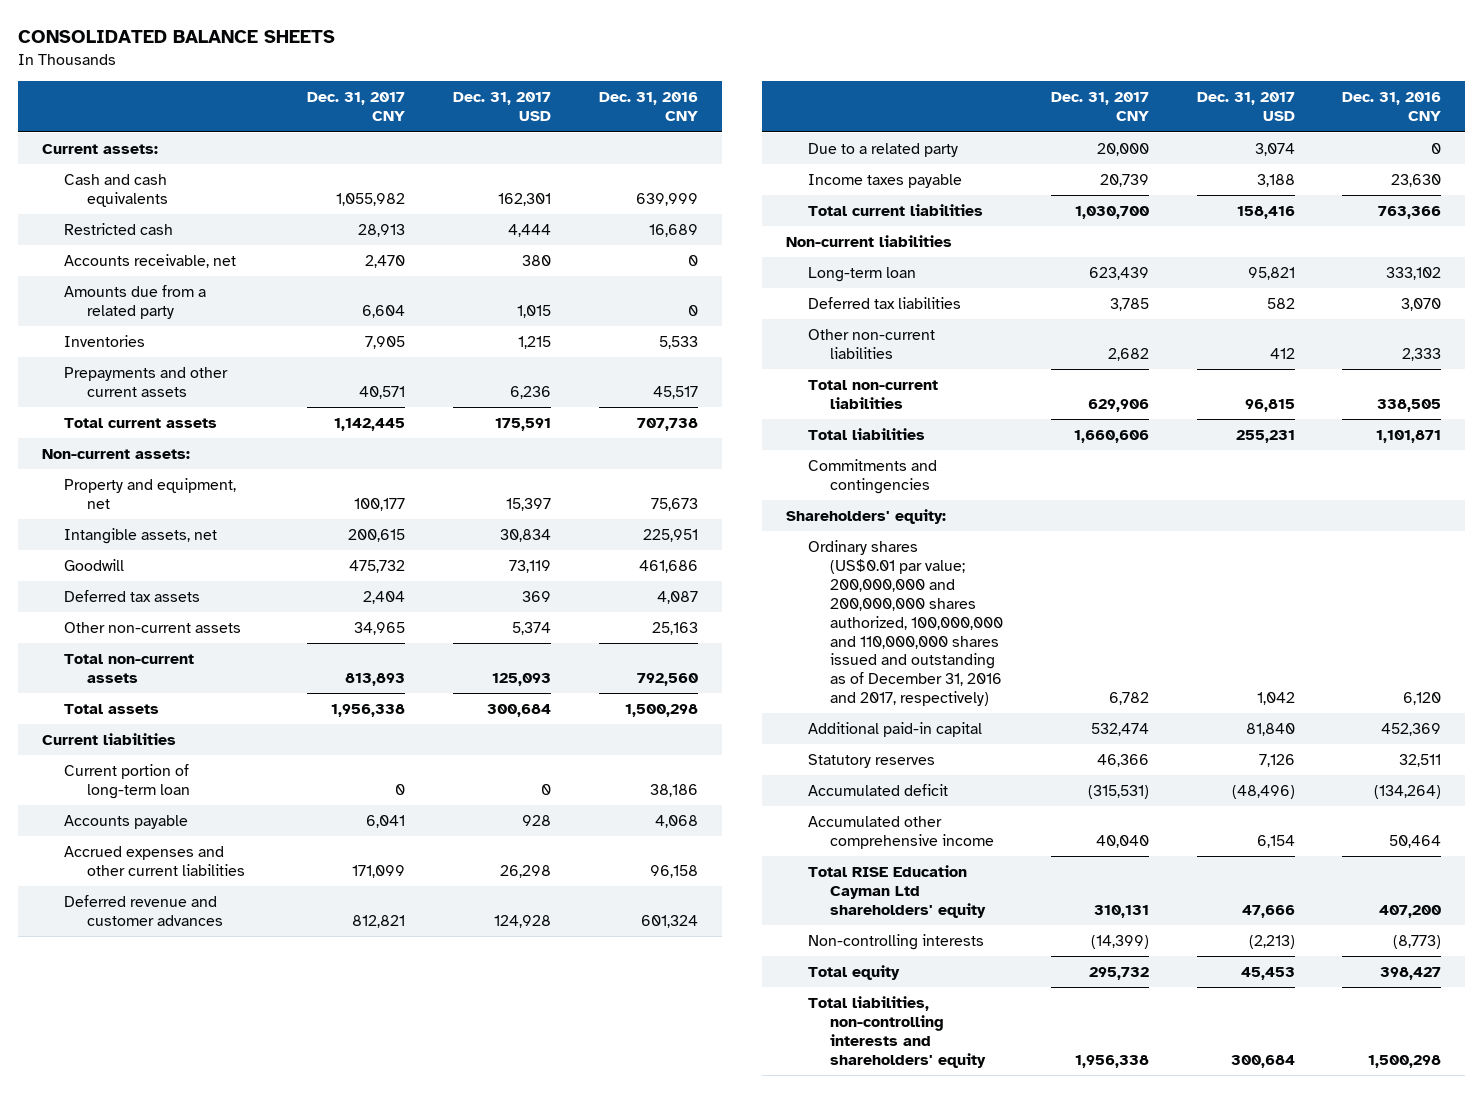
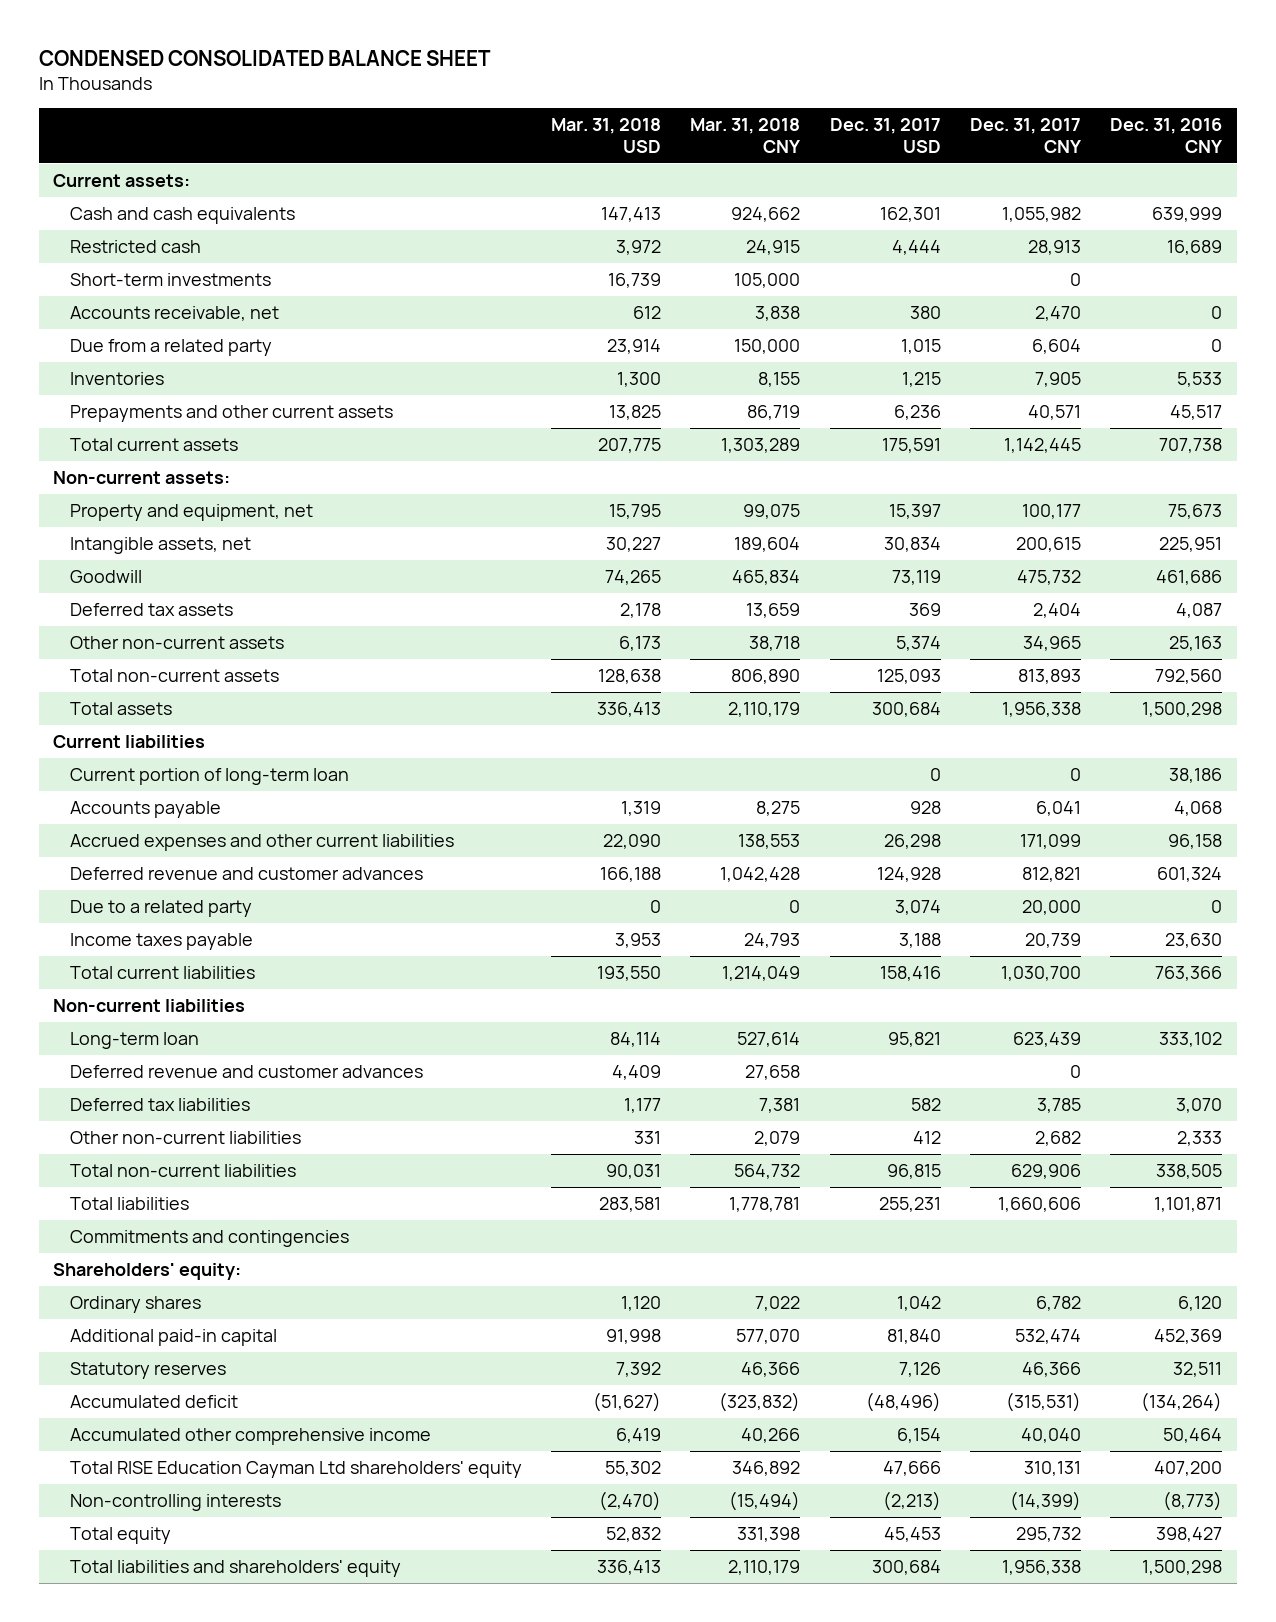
- CONSOLIDATED BALANCE SHEETS
+ CONDENSED CONSOLIDATED BALANCE SHEET
- | Dec. 31, 2017 CNY | Dec. 31, 2017 USD | Dec. 31, 2016 CNY
+ | Mar. 31, 2018 USD | Mar. 31, 2018 CNY | Dec. 31, 2017 USD | Dec. 31, 2017 CNY | Dec. 31, 2016 CNY
+ Short-term investments | 16,739 | 105,000 | | 0 |
- Amounts due from a related party | 6,604 | 1,015 | 0
+ Due from a related party | 23,914 | 150,000 | 1,015 | 6,604 | 0
+ Deferred revenue and customer advances | 4,409 | 27,658 | | 0 |
- Ordinary shares (US$0.01 par value; 200,000,000 and 200,000,000 shares authorized, 100,000,000 and 110,000,000 shares issued and outstanding as of December 31, 2016 and 2017, respectively) | 6,782 | 1,042 | 6,120
+ Ordinary shares | 1,120 | 7,022 | 1,042 | 6,782 | 6,120
- Total liabilities, non-controlling interests and shareholders' equity | 1,956,338 | 300,684 | 1,500,298
+ Total liabilities and shareholders' equity | 336,413 | 2,110,179 | 300,684 | 1,956,338 | 1,500,298

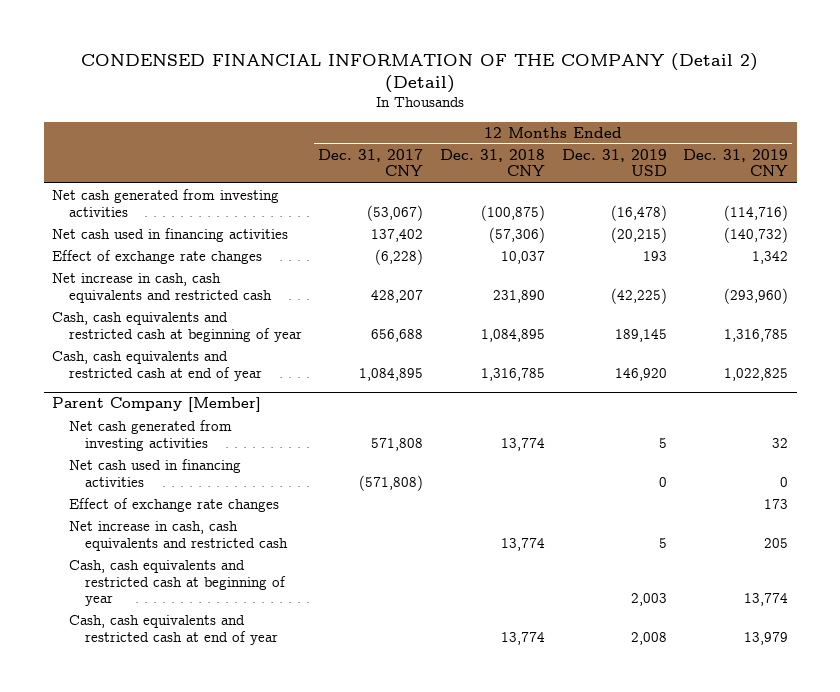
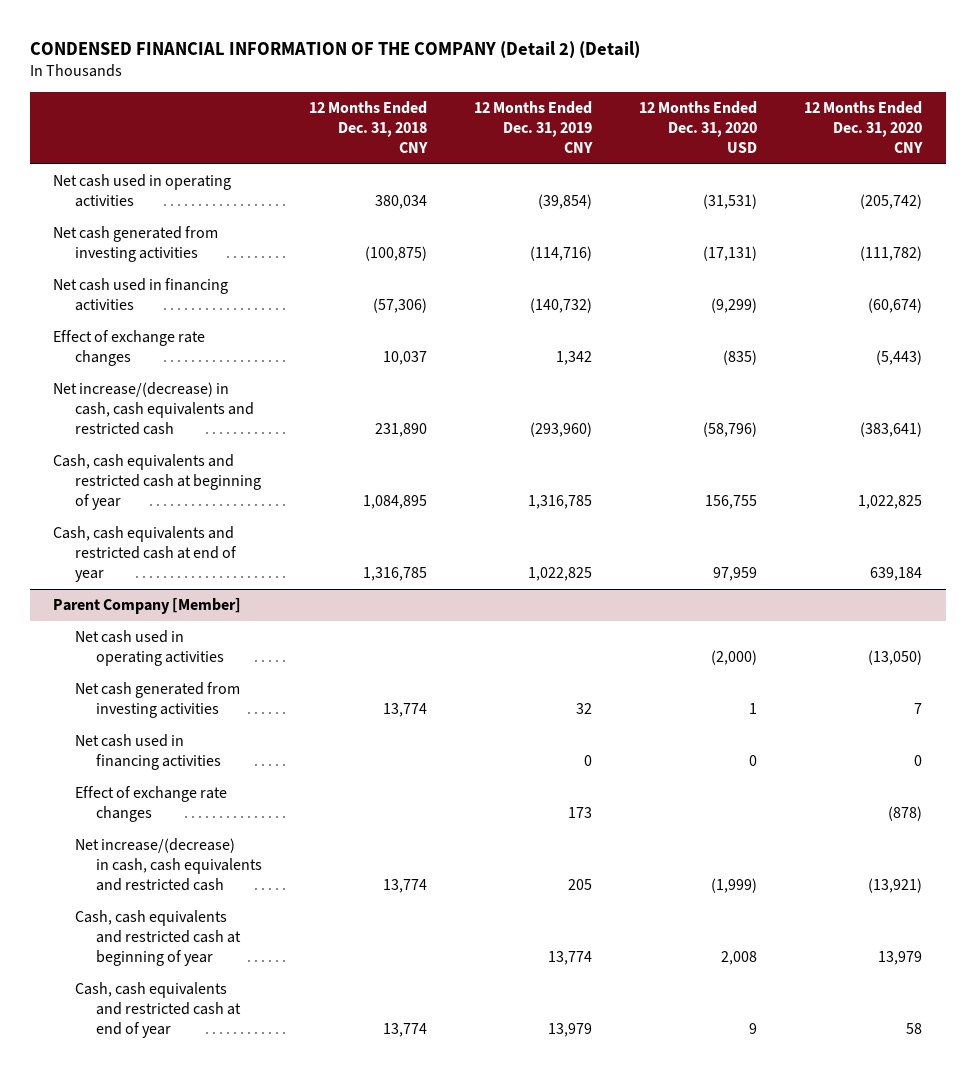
- | 12 Months Ended Dec. 31, 2017 CNY | 12 Months Ended Dec. 31, 2018 CNY | 12 Months Ended Dec. 31, 2019 USD | 12 Months Ended Dec. 31, 2019 CNY
+ | 12 Months Ended Dec. 31, 2018 CNY | 12 Months Ended Dec. 31, 2019 CNY | 12 Months Ended Dec. 31, 2020 USD | 12 Months Ended Dec. 31, 2020 CNY
+ Net cash used in operating activities | 380,034 | (39,854) | (31,531) | (205,742)
- Net increase in cash, cash equivalents and restricted cash | 428,207 | 231,890 | (42,225) | (293,960)
+ Net increase/(decrease) in cash, cash equivalents and restricted cash | 231,890 | (293,960) | (58,796) | (383,641)
@ Parent Company [Member]
+ Net cash used in operating activities | | | (2,000) | (13,050)
- Net increase in cash, cash equivalents and restricted cash | | 13,774 | 5 | 205
+ Net increase/(decrease) in cash, cash equivalents and restricted cash | 13,774 | 205 | (1,999) | (13,921)

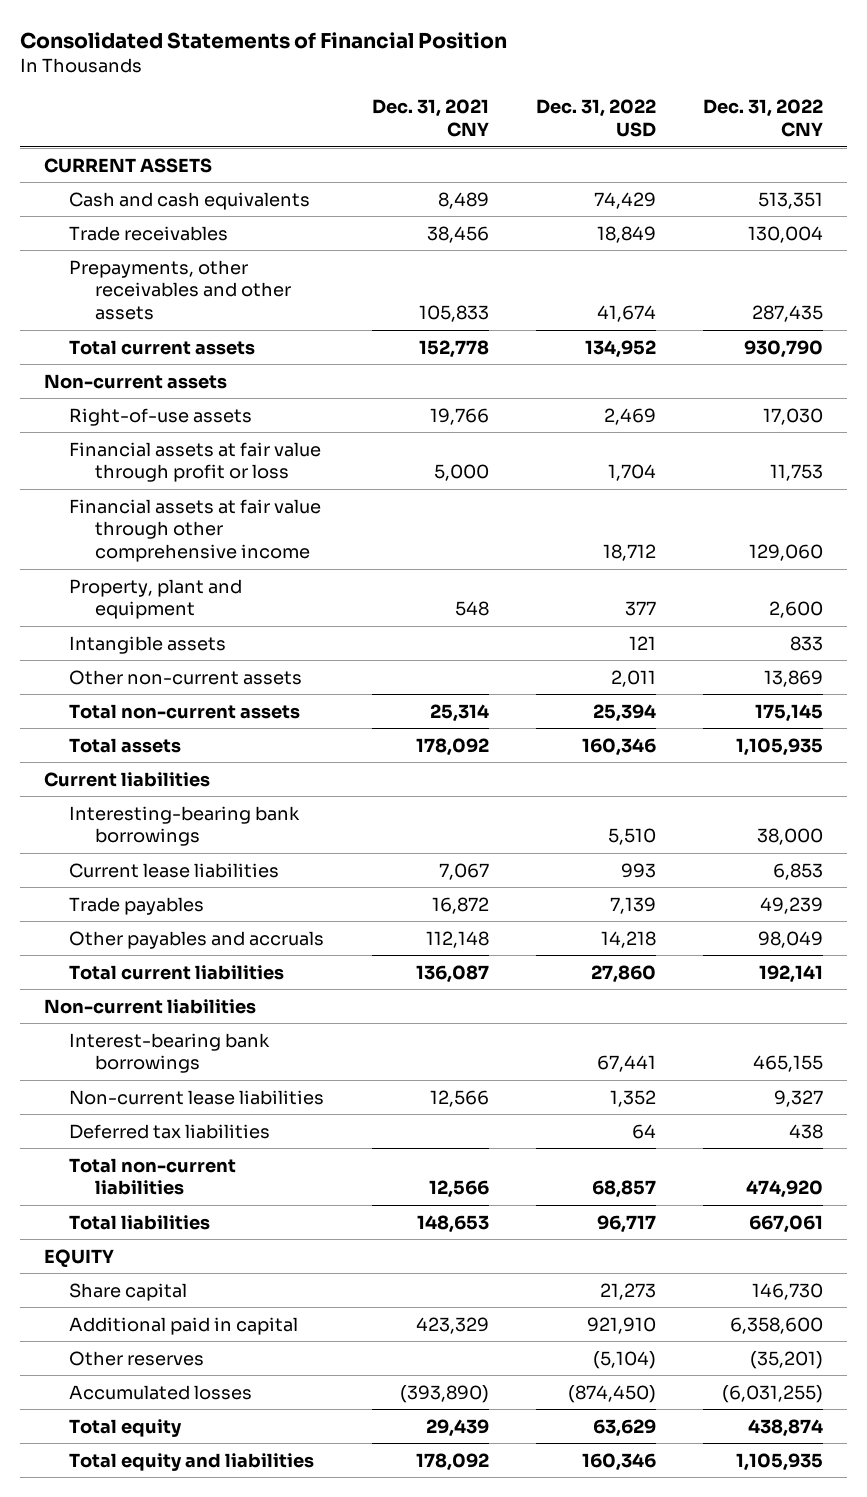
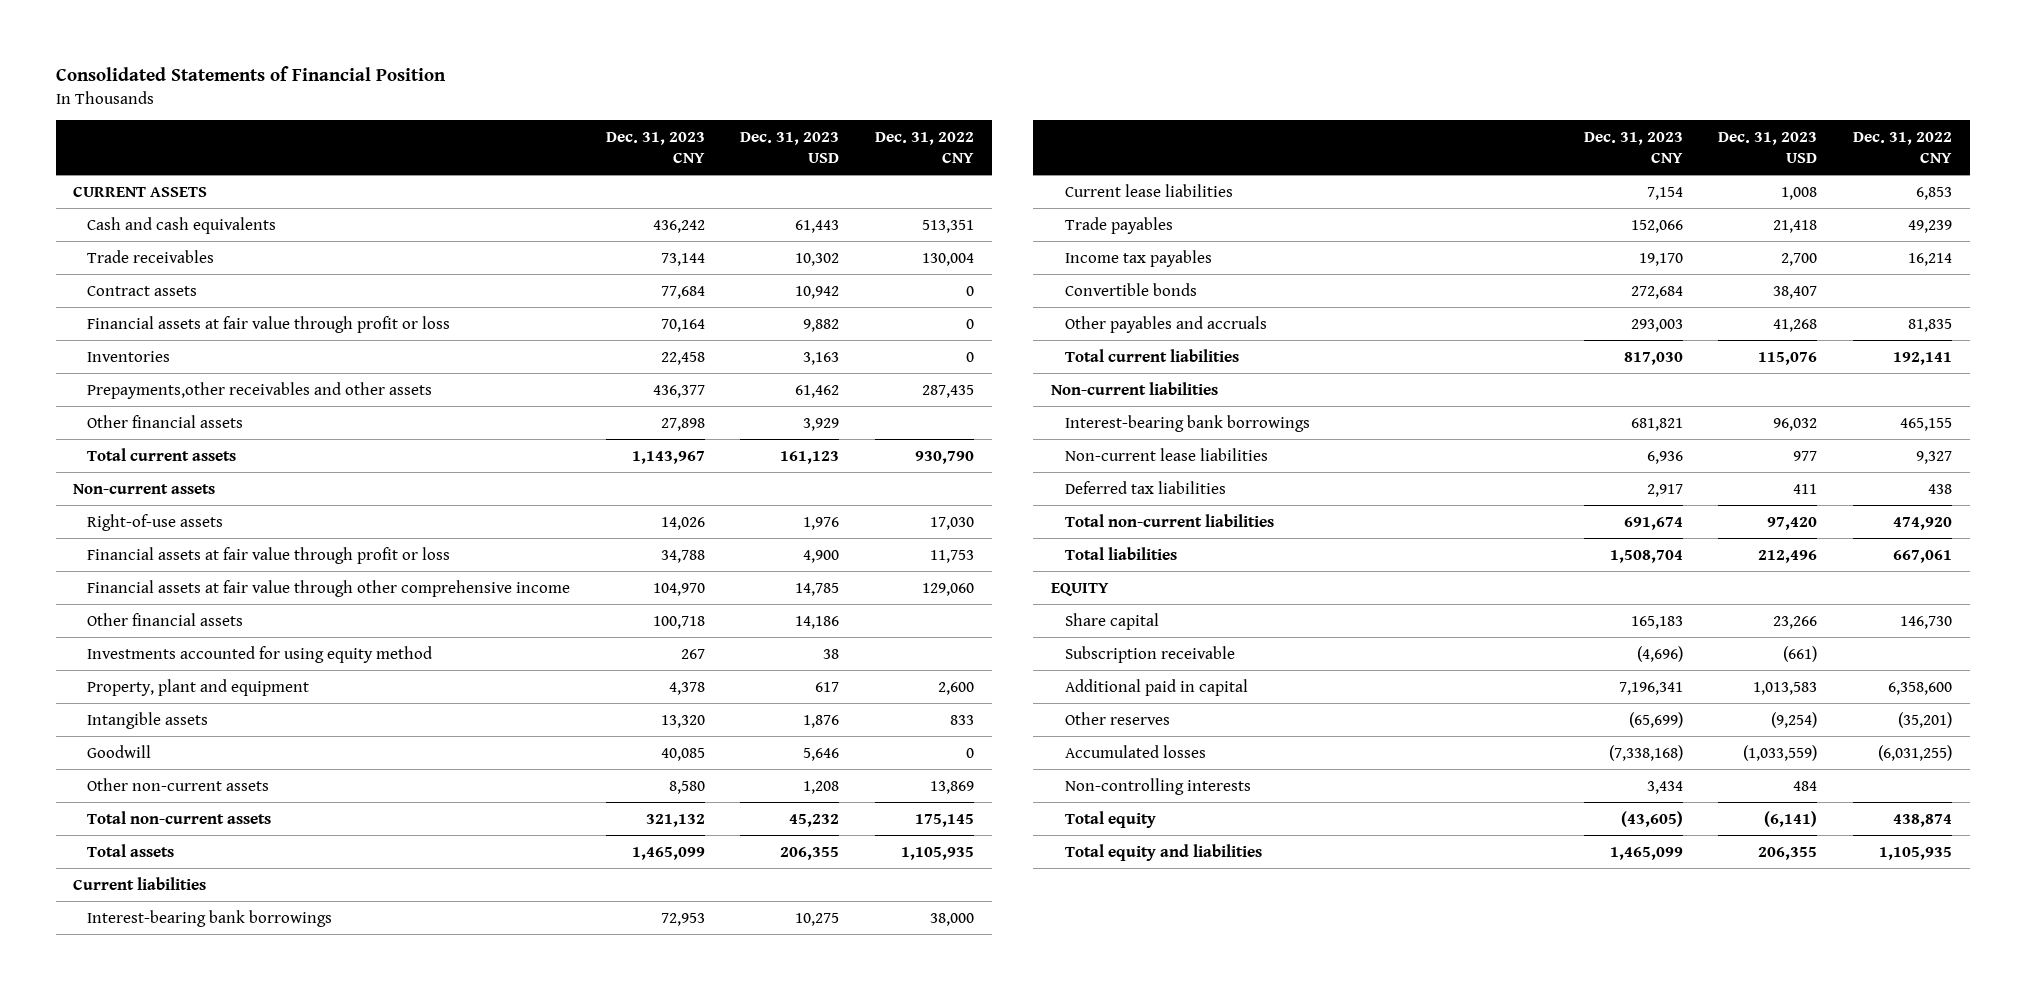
- | Dec. 31, 2021 CNY | Dec. 31, 2022 USD | Dec. 31, 2022 CNY
+ | Dec. 31, 2023 CNY | Dec. 31, 2023 USD | Dec. 31, 2022 CNY
- Prepayments, other receivables and other assets | 105,833 | 41,674 | 287,435
+ Contract assets | 77,684 | 10,942 | 0
+ Financial assets at fair value through profit or loss | 70,164 | 9,882 | 0
+ Inventories | 22,458 | 3,163 | 0
+ Prepayments,other receivables and other assets | 436,377 | 61,462 | 287,435
+ Other financial assets | 27,898 | 3,929 |
+ Other financial assets | 100,718 | 14,186 |
+ Investments accounted for using equity method | 267 | 38 |
+ Goodwill | 40,085 | 5,646 | 0
- Interesting-bearing bank borrowings | | 5,510 | 38,000
+ Interest-bearing bank borrowings | 72,953 | 10,275 | 38,000
- Other payables and accruals | 112,148 | 14,218 | 98,049
+ Income tax payables | 19,170 | 2,700 | 16,214
+ Convertible bonds | 272,684 | 38,407 |
+ Other payables and accruals | 293,003 | 41,268 | 81,835
+ Subscription receivable | (4,696) | (661) |
+ Non-controlling interests | 3,434 | 484 |

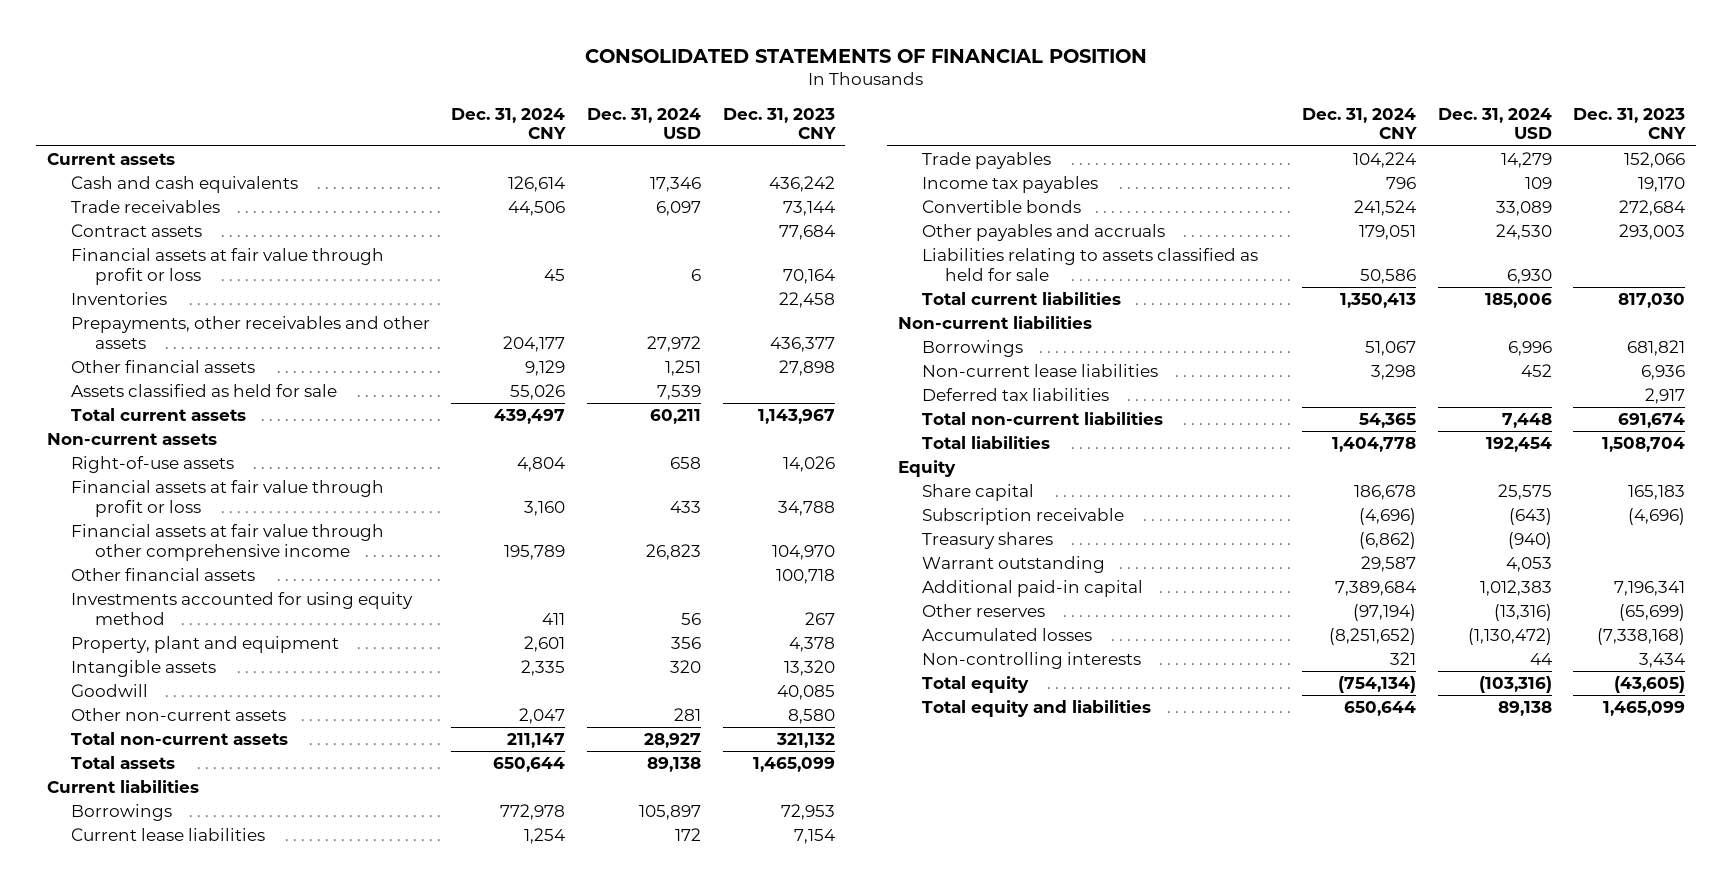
- Consolidated Statements of Financial Position
+ CONSOLIDATED STATEMENTS OF FINANCIAL POSITION
- | Dec. 31, 2023 CNY | Dec. 31, 2023 USD | Dec. 31, 2022 CNY
+ | Dec. 31, 2024 CNY | Dec. 31, 2024 USD | Dec. 31, 2023 CNY
- CURRENT ASSETS
+ Current assets
- Prepayments,other receivables and other assets | 436,377 | 61,462 | 287,435
+ Prepayments, other receivables and other assets | 204,177 | 27,972 | 436,377
+ Assets classified as held for sale | 55,026 | 7,539 |
- Interest-bearing bank borrowings | 72,953 | 10,275 | 38,000
+ Borrowings | 772,978 | 105,897 | 72,953
+ Liabilities relating to assets classified as held for sale | 50,586 | 6,930 |
- Interest-bearing bank borrowings | 681,821 | 96,032 | 465,155
+ Borrowings | 51,067 | 6,996 | 681,821
- EQUITY
+ Equity
- Additional paid in capital | 7,196,341 | 1,013,583 | 6,358,600
+ Treasury shares | (6,862) | (940) |
+ Warrant outstanding | 29,587 | 4,053 |
+ Additional paid-in capital | 7,389,684 | 1,012,383 | 7,196,341

